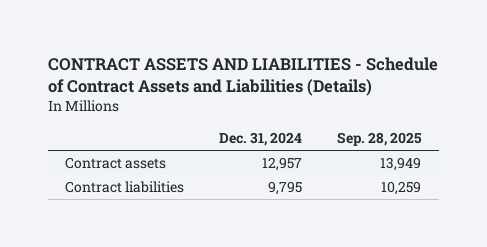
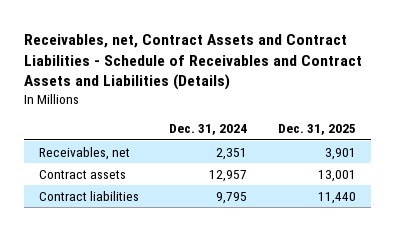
- CONTRACT ASSETS AND LIABILITIES - Schedule of Contract Assets and Liabilities (Details)
+ Receivables, net, Contract Assets and Contract Liabilities - Schedule of Receivables and Contract Assets and Liabilities (Details)
- | Dec. 31, 2024 | Sep. 28, 2025
+ | Dec. 31, 2024 | Dec. 31, 2025
+ Receivables, net | 2,351 | 3,901

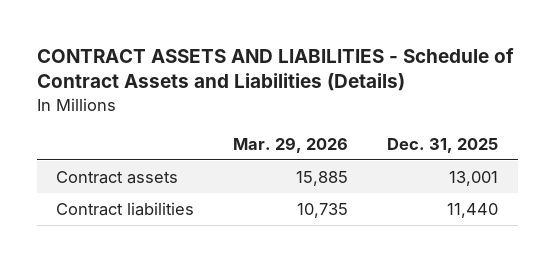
- Receivables, net, Contract Assets and Contract Liabilities - Schedule of Receivables and Contract Assets and Liabilities (Details)
+ CONTRACT ASSETS AND LIABILITIES - Schedule of Contract Assets and Liabilities (Details)
- | Dec. 31, 2024 | Dec. 31, 2025
+ | Mar. 29, 2026 | Dec. 31, 2025
- Receivables, net | 2,351 | 3,901

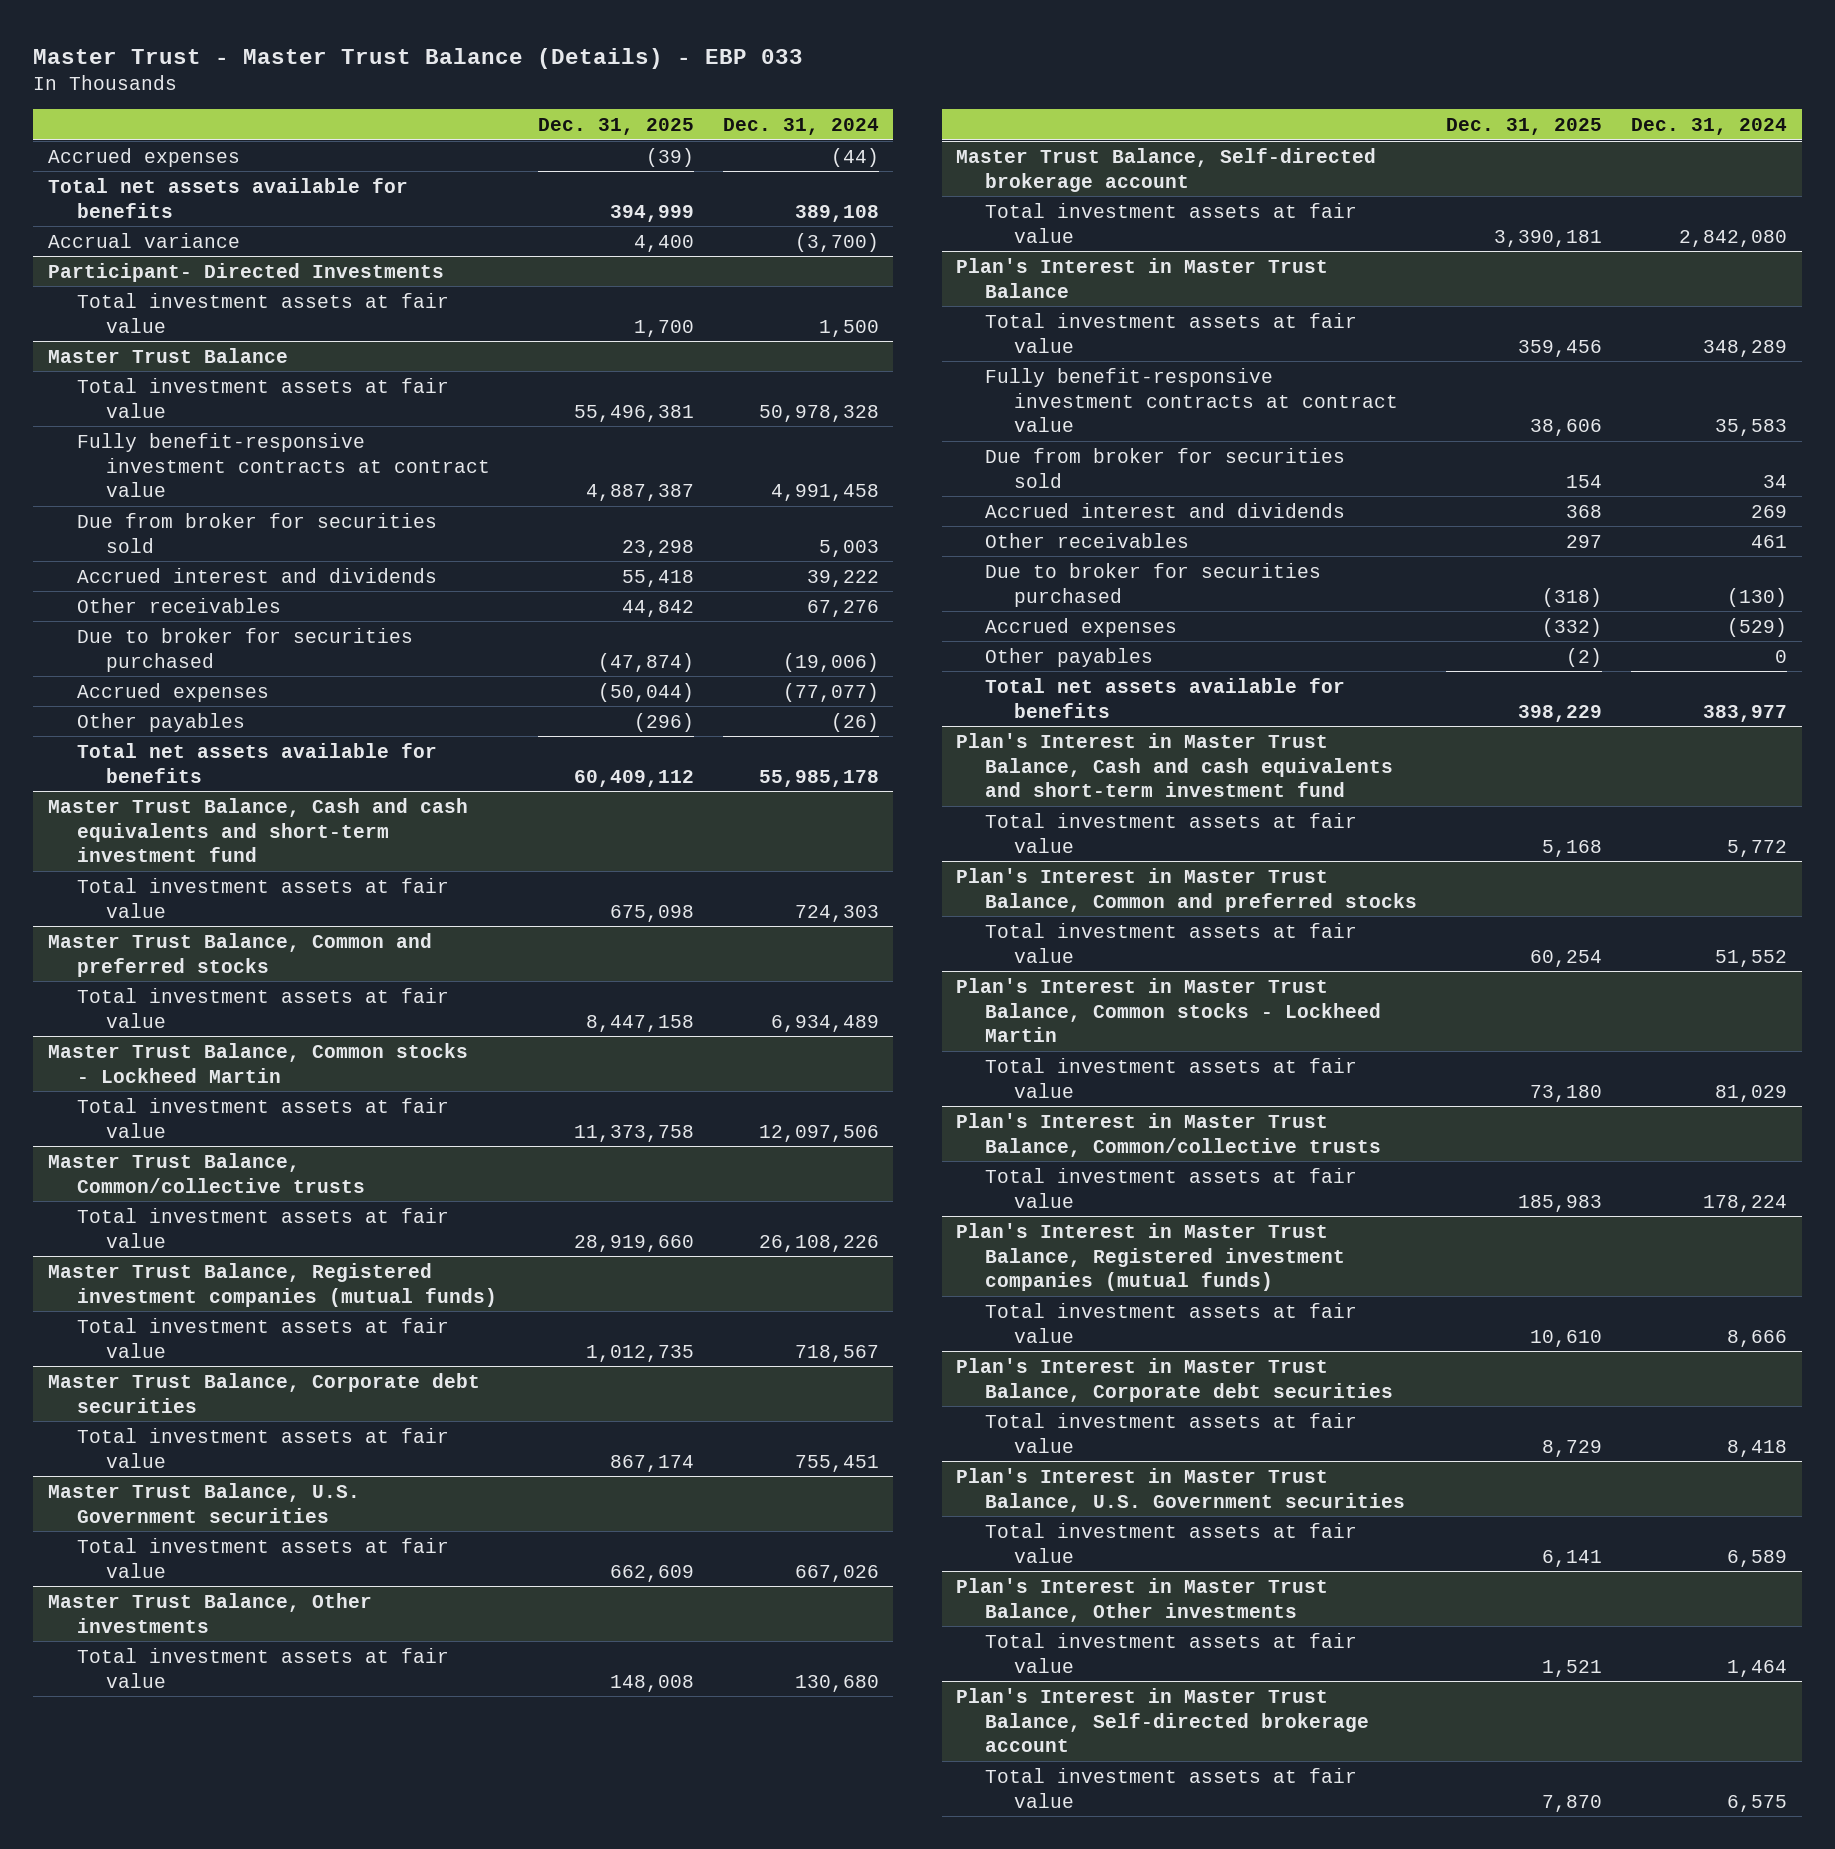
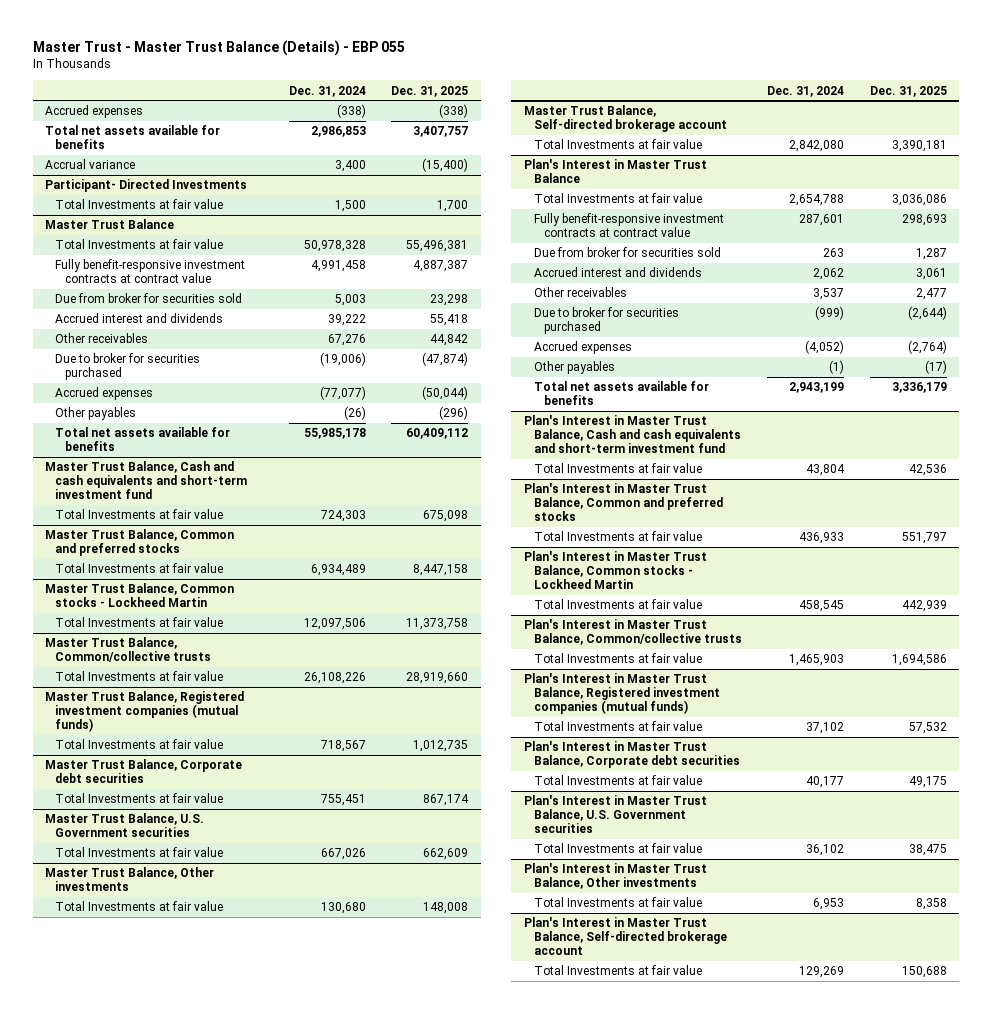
- Master Trust - Master Trust Balance (Details) - EBP 033
+ Master Trust - Master Trust Balance (Details) - EBP 055
- | Dec. 31, 2025 | Dec. 31, 2024
+ | Dec. 31, 2024 | Dec. 31, 2025
- Accrued expenses | (39) | (44)
- Total net assets available for benefits | 394,999 | 389,108
- Accrual variance | 4,400 | (3,700)
+ Accrued expenses | (338) | (338)
+ Total net assets available for benefits | 2,986,853 | 3,407,757
+ Accrual variance | 3,400 | (15,400)
@ Participant- Directed Investments
- Total investment assets at fair value | 1,700 | 1,500
+ Total Investments at fair value | 1,500 | 1,700
@ Master Trust Balance
- Total investment assets at fair value | 55,496,381 | 50,978,328
+ Total Investments at fair value | 50,978,328 | 55,496,381
@ Master Trust Balance, Cash and cash equivalents and short-term investment fund
- Total investment assets at fair value | 675,098 | 724,303
+ Total Investments at fair value | 724,303 | 675,098
@ Master Trust Balance, Common and preferred stocks
- Total investment assets at fair value | 8,447,158 | 6,934,489
+ Total Investments at fair value | 6,934,489 | 8,447,158
@ Master Trust Balance, Common stocks - Lockheed Martin
- Total investment assets at fair value | 11,373,758 | 12,097,506
+ Total Investments at fair value | 12,097,506 | 11,373,758
@ Master Trust Balance, Common/collective trusts
- Total investment assets at fair value | 28,919,660 | 26,108,226
+ Total Investments at fair value | 26,108,226 | 28,919,660
@ Master Trust Balance, Registered investment companies (mutual funds)
- Total investment assets at fair value | 1,012,735 | 718,567
+ Total Investments at fair value | 718,567 | 1,012,735
@ Master Trust Balance, Corporate debt securities
- Total investment assets at fair value | 867,174 | 755,451
+ Total Investments at fair value | 755,451 | 867,174
@ Master Trust Balance, U.S. Government securities
- Total investment assets at fair value | 662,609 | 667,026
+ Total Investments at fair value | 667,026 | 662,609
@ Master Trust Balance, Other investments
- Total investment assets at fair value | 148,008 | 130,680
+ Total Investments at fair value | 130,680 | 148,008
@ Master Trust Balance, Self-directed brokerage account
- Total investment assets at fair value | 3,390,181 | 2,842,080
+ Total Investments at fair value | 2,842,080 | 3,390,181
@ Plan's Interest in Master Trust Balance
- Total investment assets at fair value | 359,456 | 348,289
- Fully benefit-responsive investment contracts at contract value | 38,606 | 35,583
- Due from broker for securities sold | 154 | 34
- Accrued interest and dividends | 368 | 269
- Other receivables | 297 | 461
- Due to broker for securities purchased | (318) | (130)
- Accrued expenses | (332) | (529)
- Other payables | (2) | 0
- Total net assets available for benefits | 398,229 | 383,977
+ Total Investments at fair value | 2,654,788 | 3,036,086
+ Fully benefit-responsive investment contracts at contract value | 287,601 | 298,693
+ Due from broker for securities sold | 263 | 1,287
+ Accrued interest and dividends | 2,062 | 3,061
+ Other receivables | 3,537 | 2,477
+ Due to broker for securities purchased | (999) | (2,644)
+ Accrued expenses | (4,052) | (2,764)
+ Other payables | (1) | (17)
+ Total net assets available for benefits | 2,943,199 | 3,336,179
@ Plan's Interest in Master Trust Balance, Cash and cash equivalents and short-term investment fund
- Total investment assets at fair value | 5,168 | 5,772
+ Total Investments at fair value | 43,804 | 42,536
@ Plan's Interest in Master Trust Balance, Common and preferred stocks
- Total investment assets at fair value | 60,254 | 51,552
+ Total Investments at fair value | 436,933 | 551,797
@ Plan's Interest in Master Trust Balance, Common stocks - Lockheed Martin
- Total investment assets at fair value | 73,180 | 81,029
+ Total Investments at fair value | 458,545 | 442,939
@ Plan's Interest in Master Trust Balance, Common/collective trusts
- Total investment assets at fair value | 185,983 | 178,224
+ Total Investments at fair value | 1,465,903 | 1,694,586
@ Plan's Interest in Master Trust Balance, Registered investment companies (mutual funds)
- Total investment assets at fair value | 10,610 | 8,666
+ Total Investments at fair value | 37,102 | 57,532
@ Plan's Interest in Master Trust Balance, Corporate debt securities
- Total investment assets at fair value | 8,729 | 8,418
+ Total Investments at fair value | 40,177 | 49,175
@ Plan's Interest in Master Trust Balance, U.S. Government securities
- Total investment assets at fair value | 6,141 | 6,589
+ Total Investments at fair value | 36,102 | 38,475
@ Plan's Interest in Master Trust Balance, Other investments
- Total investment assets at fair value | 1,521 | 1,464
+ Total Investments at fair value | 6,953 | 8,358
@ Plan's Interest in Master Trust Balance, Self-directed brokerage account
- Total investment assets at fair value | 7,870 | 6,575
+ Total Investments at fair value | 129,269 | 150,688

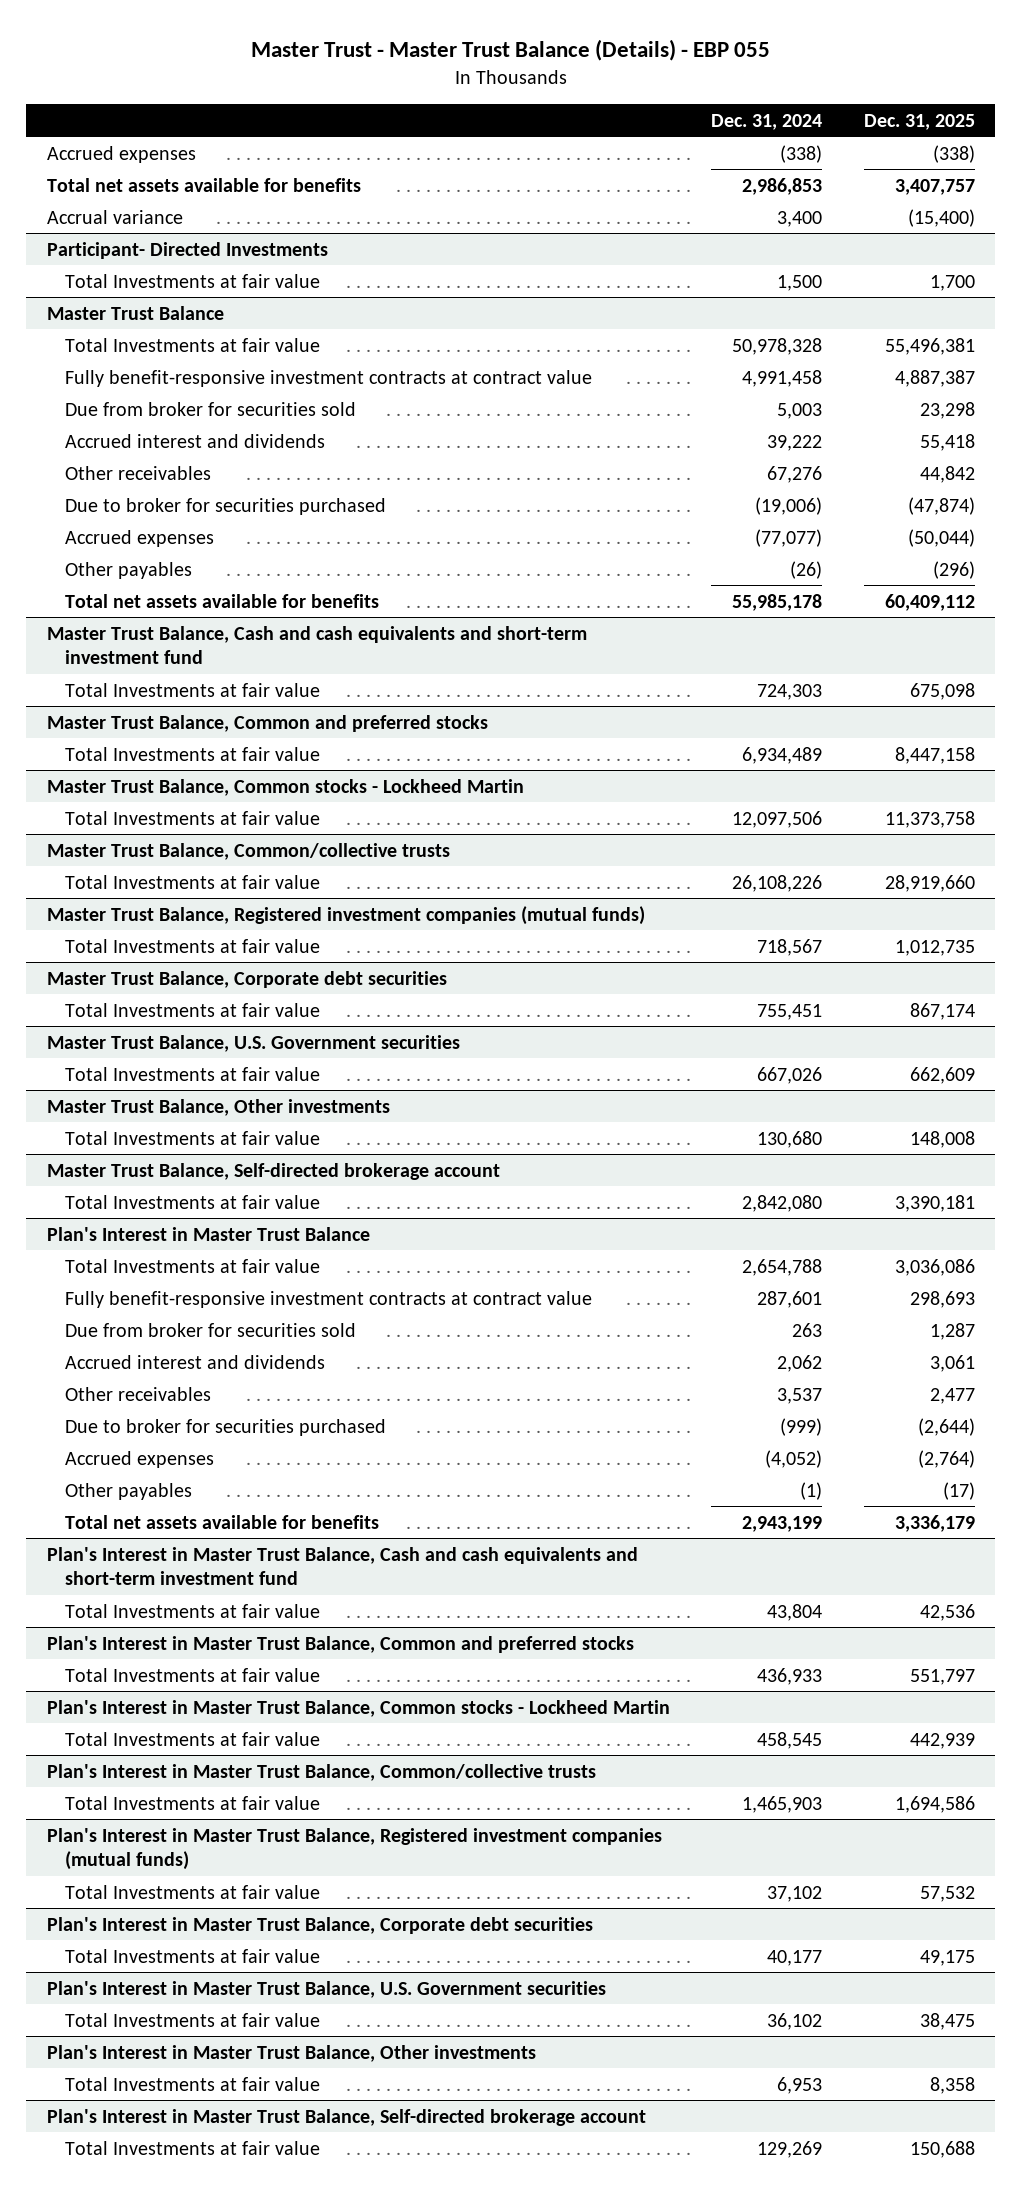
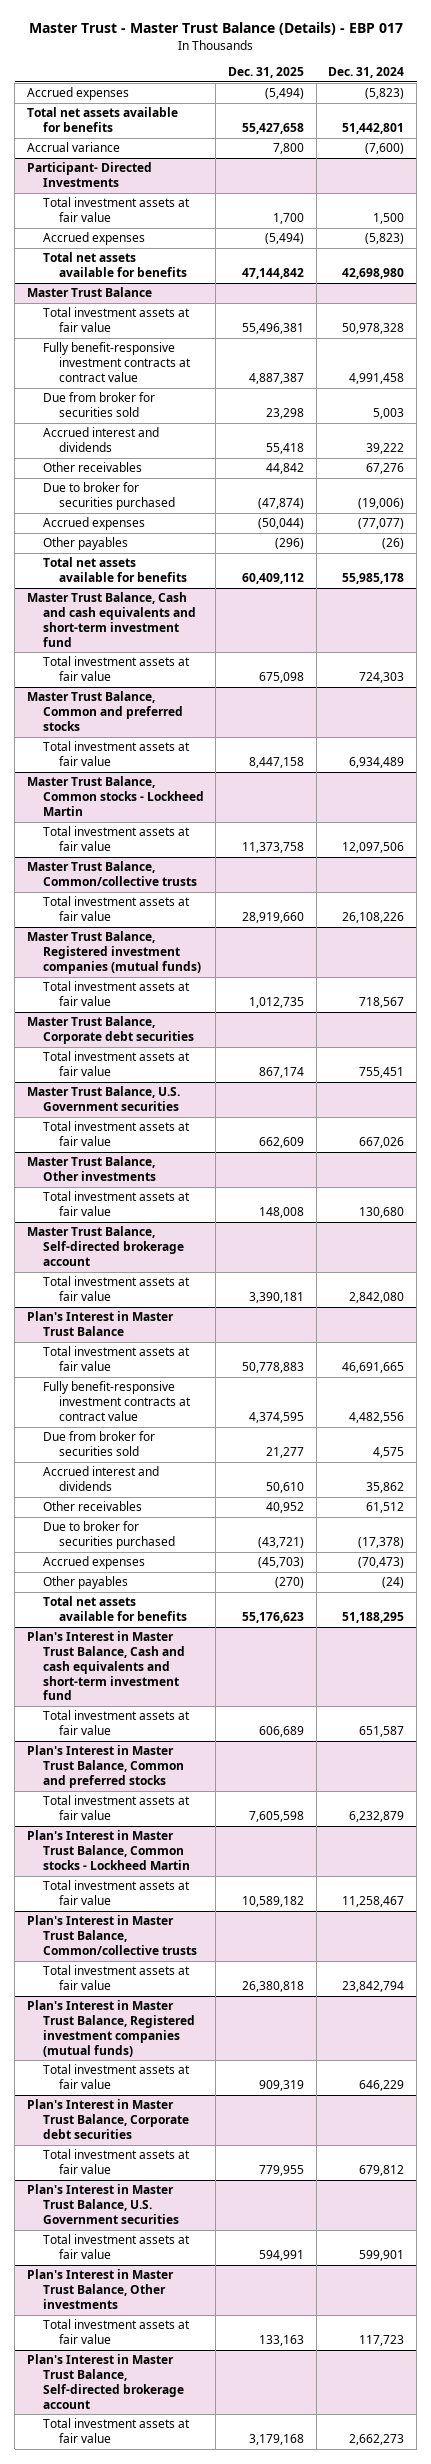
- Master Trust - Master Trust Balance (Details) - EBP 055
+ Master Trust - Master Trust Balance (Details) - EBP 017
- | Dec. 31, 2024 | Dec. 31, 2025
+ | Dec. 31, 2025 | Dec. 31, 2024
- Accrued expenses | (338) | (338)
- Total net assets available for benefits | 2,986,853 | 3,407,757
- Accrual variance | 3,400 | (15,400)
+ Accrued expenses | (5,494) | (5,823)
+ Total net assets available for benefits | 55,427,658 | 51,442,801
+ Accrual variance | 7,800 | (7,600)
@ Participant- Directed Investments
- Total Investments at fair value | 1,500 | 1,700
+ Total investment assets at fair value | 1,700 | 1,500
+ Accrued expenses | (5,494) | (5,823)
+ Total net assets available for benefits | 47,144,842 | 42,698,980
@ Master Trust Balance
- Total Investments at fair value | 50,978,328 | 55,496,381
+ Total investment assets at fair value | 55,496,381 | 50,978,328
@ Master Trust Balance, Cash and cash equivalents and short-term investment fund
- Total Investments at fair value | 724,303 | 675,098
+ Total investment assets at fair value | 675,098 | 724,303
@ Master Trust Balance, Common and preferred stocks
- Total Investments at fair value | 6,934,489 | 8,447,158
+ Total investment assets at fair value | 8,447,158 | 6,934,489
@ Master Trust Balance, Common stocks - Lockheed Martin
- Total Investments at fair value | 12,097,506 | 11,373,758
+ Total investment assets at fair value | 11,373,758 | 12,097,506
@ Master Trust Balance, Common/collective trusts
- Total Investments at fair value | 26,108,226 | 28,919,660
+ Total investment assets at fair value | 28,919,660 | 26,108,226
@ Master Trust Balance, Registered investment companies (mutual funds)
- Total Investments at fair value | 718,567 | 1,012,735
+ Total investment assets at fair value | 1,012,735 | 718,567
@ Master Trust Balance, Corporate debt securities
- Total Investments at fair value | 755,451 | 867,174
+ Total investment assets at fair value | 867,174 | 755,451
@ Master Trust Balance, U.S. Government securities
- Total Investments at fair value | 667,026 | 662,609
+ Total investment assets at fair value | 662,609 | 667,026
@ Master Trust Balance, Other investments
- Total Investments at fair value | 130,680 | 148,008
+ Total investment assets at fair value | 148,008 | 130,680
@ Master Trust Balance, Self-directed brokerage account
- Total Investments at fair value | 2,842,080 | 3,390,181
+ Total investment assets at fair value | 3,390,181 | 2,842,080
@ Plan's Interest in Master Trust Balance
- Total Investments at fair value | 2,654,788 | 3,036,086
- Fully benefit-responsive investment contracts at contract value | 287,601 | 298,693
- Due from broker for securities sold | 263 | 1,287
- Accrued interest and dividends | 2,062 | 3,061
- Other receivables | 3,537 | 2,477
- Due to broker for securities purchased | (999) | (2,644)
- Accrued expenses | (4,052) | (2,764)
- Other payables | (1) | (17)
- Total net assets available for benefits | 2,943,199 | 3,336,179
+ Total investment assets at fair value | 50,778,883 | 46,691,665
+ Fully benefit-responsive investment contracts at contract value | 4,374,595 | 4,482,556
+ Due from broker for securities sold | 21,277 | 4,575
+ Accrued interest and dividends | 50,610 | 35,862
+ Other receivables | 40,952 | 61,512
+ Due to broker for securities purchased | (43,721) | (17,378)
+ Accrued expenses | (45,703) | (70,473)
+ Other payables | (270) | (24)
+ Total net assets available for benefits | 55,176,623 | 51,188,295
@ Plan's Interest in Master Trust Balance, Cash and cash equivalents and short-term investment fund
- Total Investments at fair value | 43,804 | 42,536
+ Total investment assets at fair value | 606,689 | 651,587
@ Plan's Interest in Master Trust Balance, Common and preferred stocks
- Total Investments at fair value | 436,933 | 551,797
+ Total investment assets at fair value | 7,605,598 | 6,232,879
@ Plan's Interest in Master Trust Balance, Common stocks - Lockheed Martin
- Total Investments at fair value | 458,545 | 442,939
+ Total investment assets at fair value | 10,589,182 | 11,258,467
@ Plan's Interest in Master Trust Balance, Common/collective trusts
- Total Investments at fair value | 1,465,903 | 1,694,586
+ Total investment assets at fair value | 26,380,818 | 23,842,794
@ Plan's Interest in Master Trust Balance, Registered investment companies (mutual funds)
- Total Investments at fair value | 37,102 | 57,532
+ Total investment assets at fair value | 909,319 | 646,229
@ Plan's Interest in Master Trust Balance, Corporate debt securities
- Total Investments at fair value | 40,177 | 49,175
+ Total investment assets at fair value | 779,955 | 679,812
@ Plan's Interest in Master Trust Balance, U.S. Government securities
- Total Investments at fair value | 36,102 | 38,475
+ Total investment assets at fair value | 594,991 | 599,901
@ Plan's Interest in Master Trust Balance, Other investments
- Total Investments at fair value | 6,953 | 8,358
+ Total investment assets at fair value | 133,163 | 117,723
@ Plan's Interest in Master Trust Balance, Self-directed brokerage account
- Total Investments at fair value | 129,269 | 150,688
+ Total investment assets at fair value | 3,179,168 | 2,662,273

